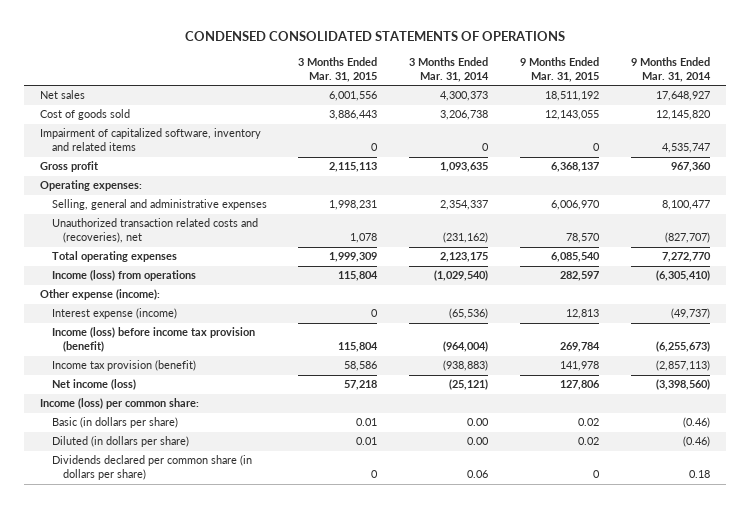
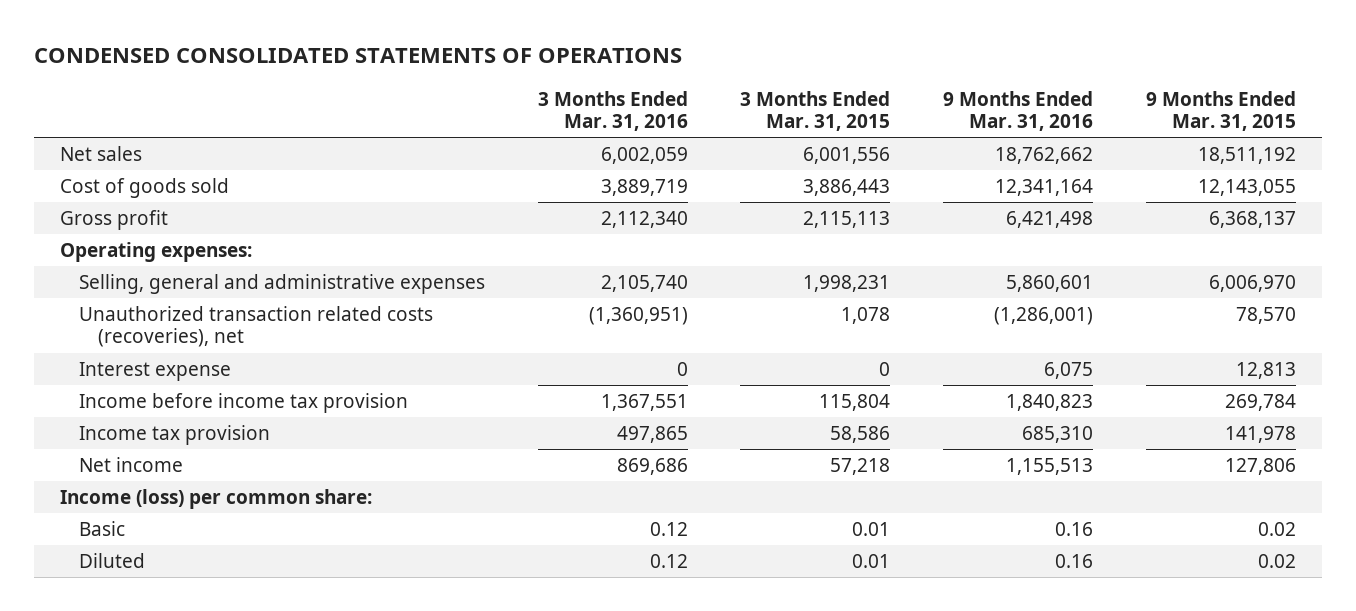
- | 3 Months Ended Mar. 31, 2015 | 3 Months Ended Mar. 31, 2014 | 9 Months Ended Mar. 31, 2015 | 9 Months Ended Mar. 31, 2014
+ | 3 Months Ended Mar. 31, 2016 | 3 Months Ended Mar. 31, 2015 | 9 Months Ended Mar. 31, 2016 | 9 Months Ended Mar. 31, 2015
- Impairment of capitalized software, inventory and related items | 0 | 0 | 0 | 4,535,747
- Unauthorized transaction related costs and (recoveries), net | 1,078 | (231,162) | 78,570 | (827,707)
- Total operating expenses | 1,999,309 | 2,123,175 | 6,085,540 | 7,272,770
- Income (loss) from operations | 115,804 | (1,029,540) | 282,597 | (6,305,410)
- Other expense (income):
- Interest expense (income) | 0 | (65,536) | 12,813 | (49,737)
- Income (loss) before income tax provision (benefit) | 115,804 | (964,004) | 269,784 | (6,255,673)
- Income tax provision (benefit) | 58,586 | (938,883) | 141,978 | (2,857,113)
- Net income (loss) | 57,218 | (25,121) | 127,806 | (3,398,560)
+ Unauthorized transaction related costs (recoveries), net | (1,360,951) | 1,078 | (1,286,001) | 78,570
+ Interest expense | 0 | 0 | 6,075 | 12,813
+ Income before income tax provision | 1,367,551 | 115,804 | 1,840,823 | 269,784
+ Income tax provision | 497,865 | 58,586 | 685,310 | 141,978
+ Net income | 869,686 | 57,218 | 1,155,513 | 127,806
- Basic (in dollars per share) | 0.01 | 0.00 | 0.02 | (0.46)
- Diluted (in dollars per share) | 0.01 | 0.00 | 0.02 | (0.46)
- Dividends declared per common share (in dollars per share) | 0 | 0.06 | 0 | 0.18
+ Basic | 0.12 | 0.01 | 0.16 | 0.02
+ Diluted | 0.12 | 0.01 | 0.16 | 0.02

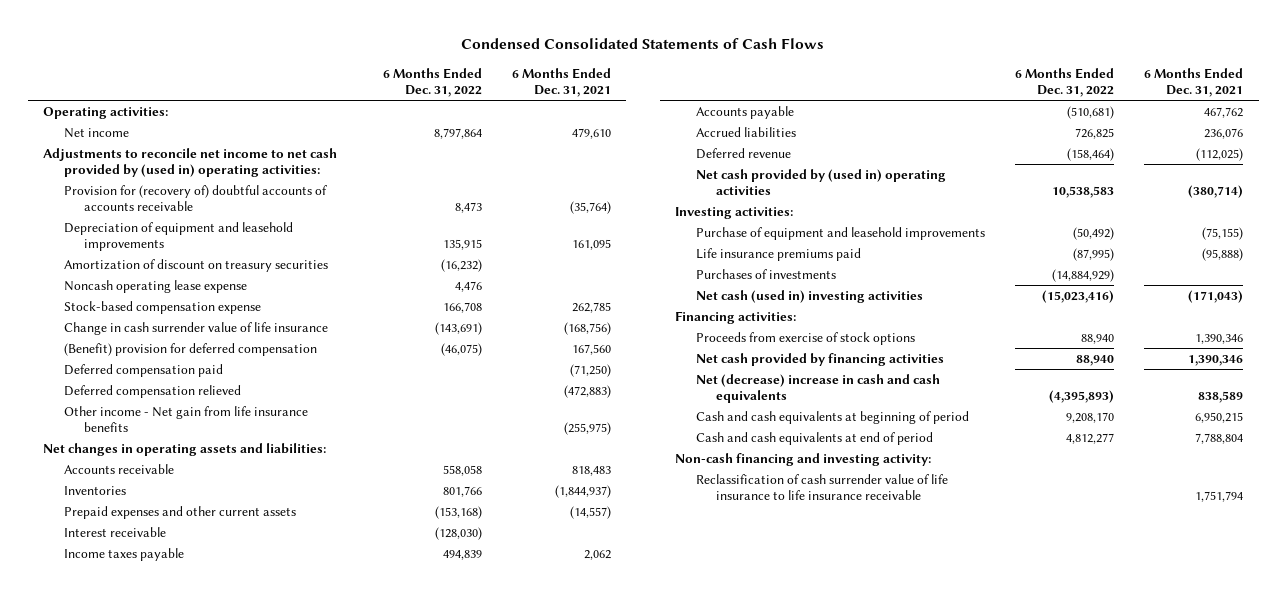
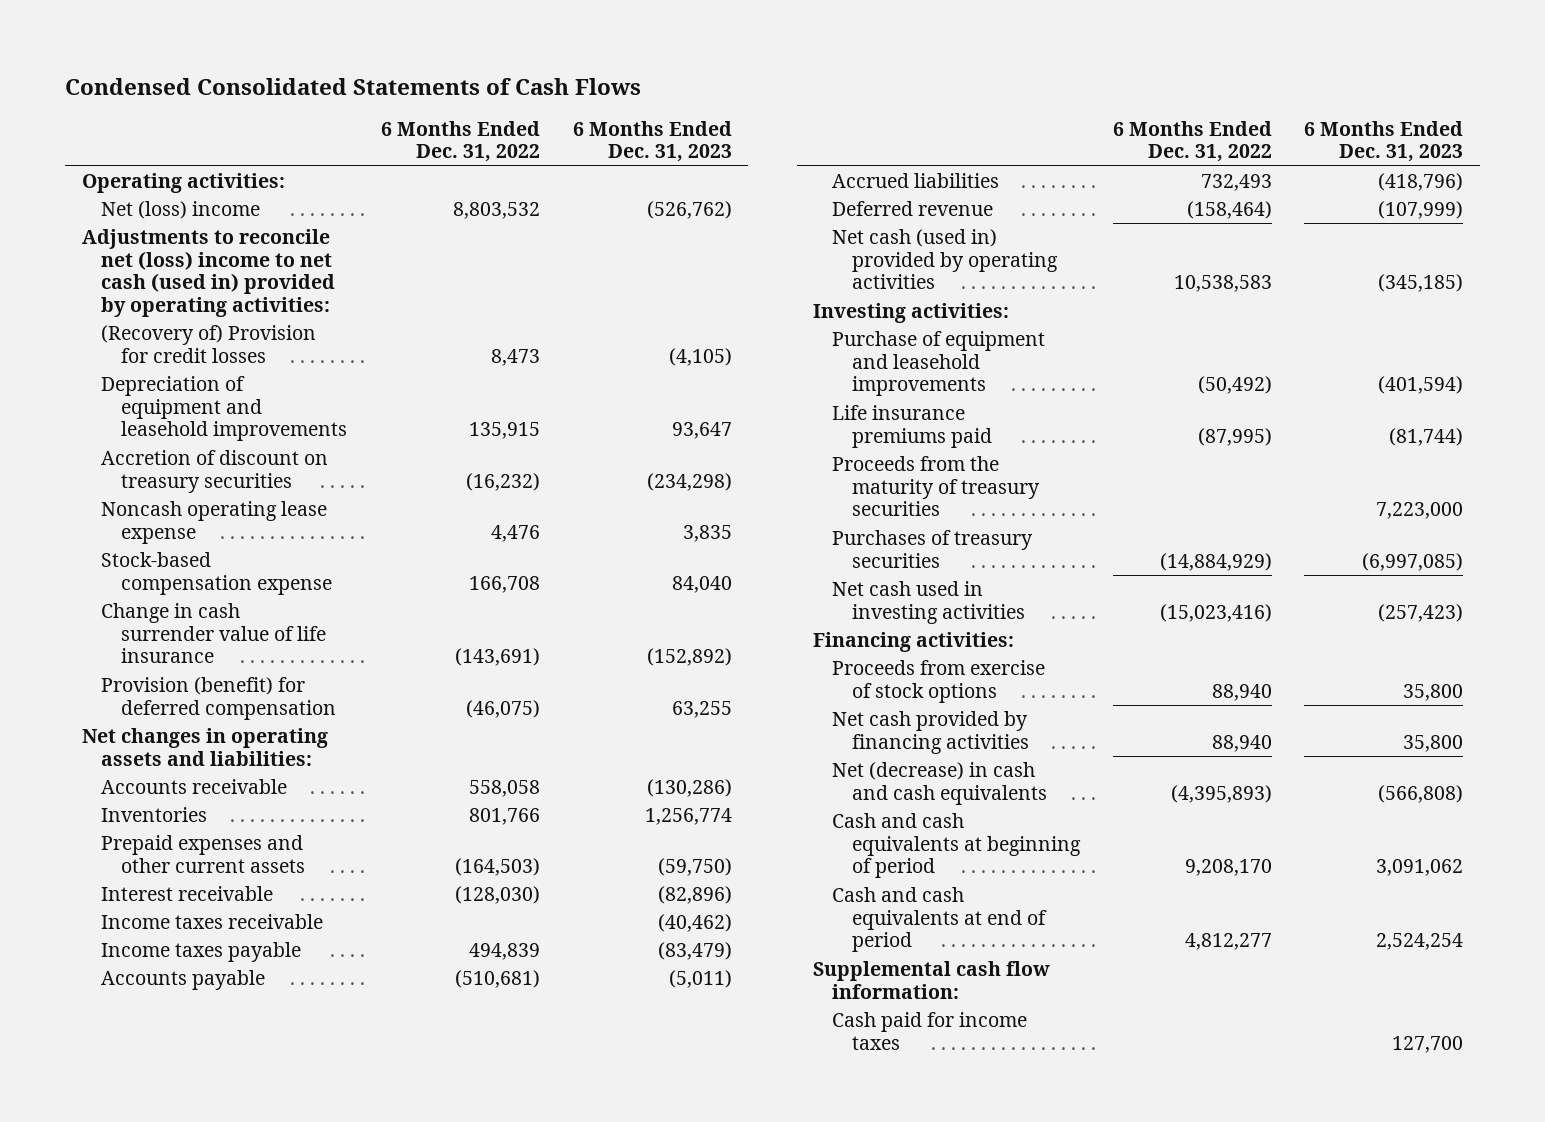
- | 6 Months Ended Dec. 31, 2022 | 6 Months Ended Dec. 31, 2021
+ | 6 Months Ended Dec. 31, 2022 | 6 Months Ended Dec. 31, 2023
- Net income | 8,797,864 | 479,610
- Adjustments to reconcile net income to net cash provided by (used in) operating activities:
- Provision for (recovery of) doubtful accounts of accounts receivable | 8,473 | (35,764)
+ Net (loss) income | 8,803,532 | (526,762)
+ Adjustments to reconcile net (loss) income to net cash (used in) provided by operating activities:
+ (Recovery of) Provision for credit losses | 8,473 | (4,105)
- Amortization of discount on treasury securities | (16,232) |
+ Accretion of discount on treasury securities | (16,232) | (234,298)
- (Benefit) provision for deferred compensation | (46,075) | 167,560
- Deferred compensation paid | | (71,250)
- Deferred compensation relieved | | (472,883)
- Other income - Net gain from life insurance benefits | | (255,975)
+ Provision (benefit) for deferred compensation | (46,075) | 63,255
- Prepaid expenses and other current assets | (153,168) | (14,557)
+ Prepaid expenses and other current assets | (164,503) | (59,750)
+ Income taxes receivable | | (40,462)
- Accrued liabilities | 726,825 | 236,076
+ Accrued liabilities | 732,493 | (418,796)
- Net cash provided by (used in) operating activities | 10,538,583 | (380,714)
+ Net cash (used in) provided by operating activities | 10,538,583 | (345,185)
- Purchases of investments | (14,884,929) |
- Net cash (used in) investing activities | (15,023,416) | (171,043)
+ Proceeds from the maturity of treasury securities | | 7,223,000
+ Purchases of treasury securities | (14,884,929) | (6,997,085)
+ Net cash used in investing activities | (15,023,416) | (257,423)
- Net (decrease) increase in cash and cash equivalents | (4,395,893) | 838,589
+ Net (decrease) in cash and cash equivalents | (4,395,893) | (566,808)
- Non-cash financing and investing activity:
- Reclassification of cash surrender value of life insurance to life insurance receivable | | 1,751,794
+ Supplemental cash flow information:
+ Cash paid for income taxes | | 127,700

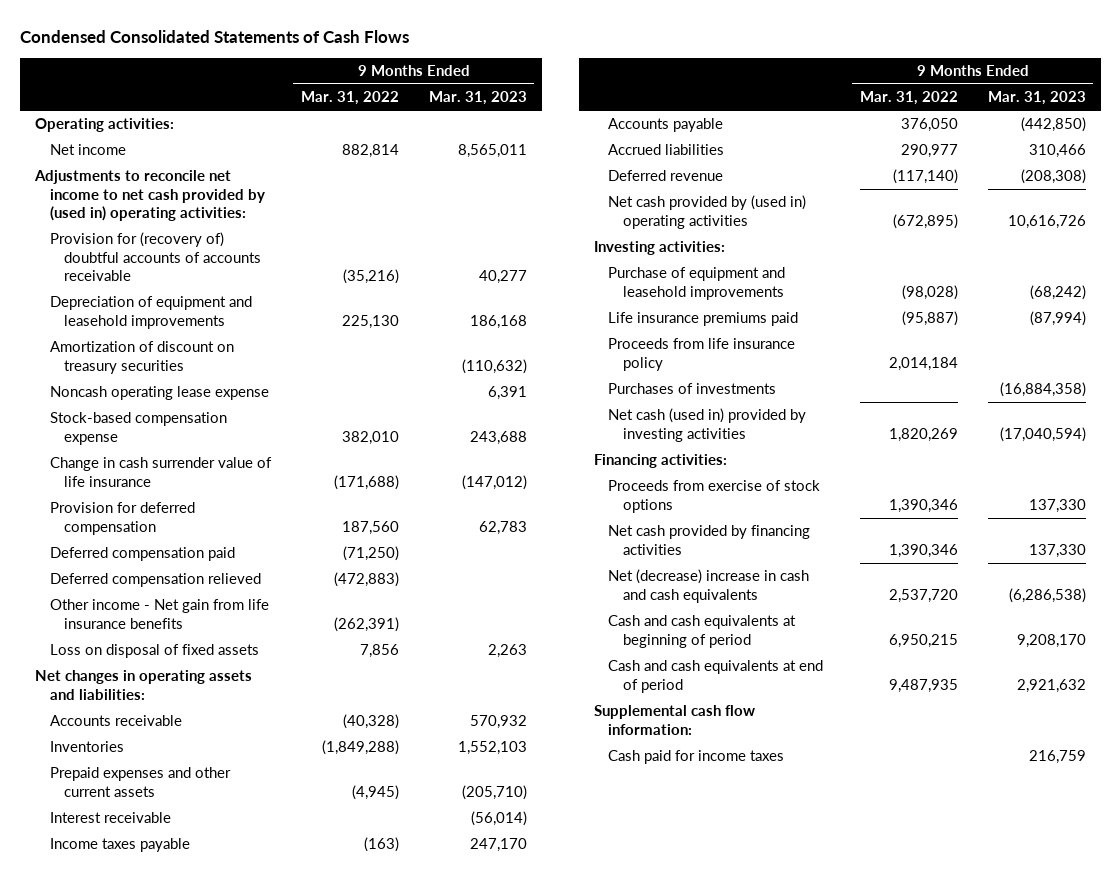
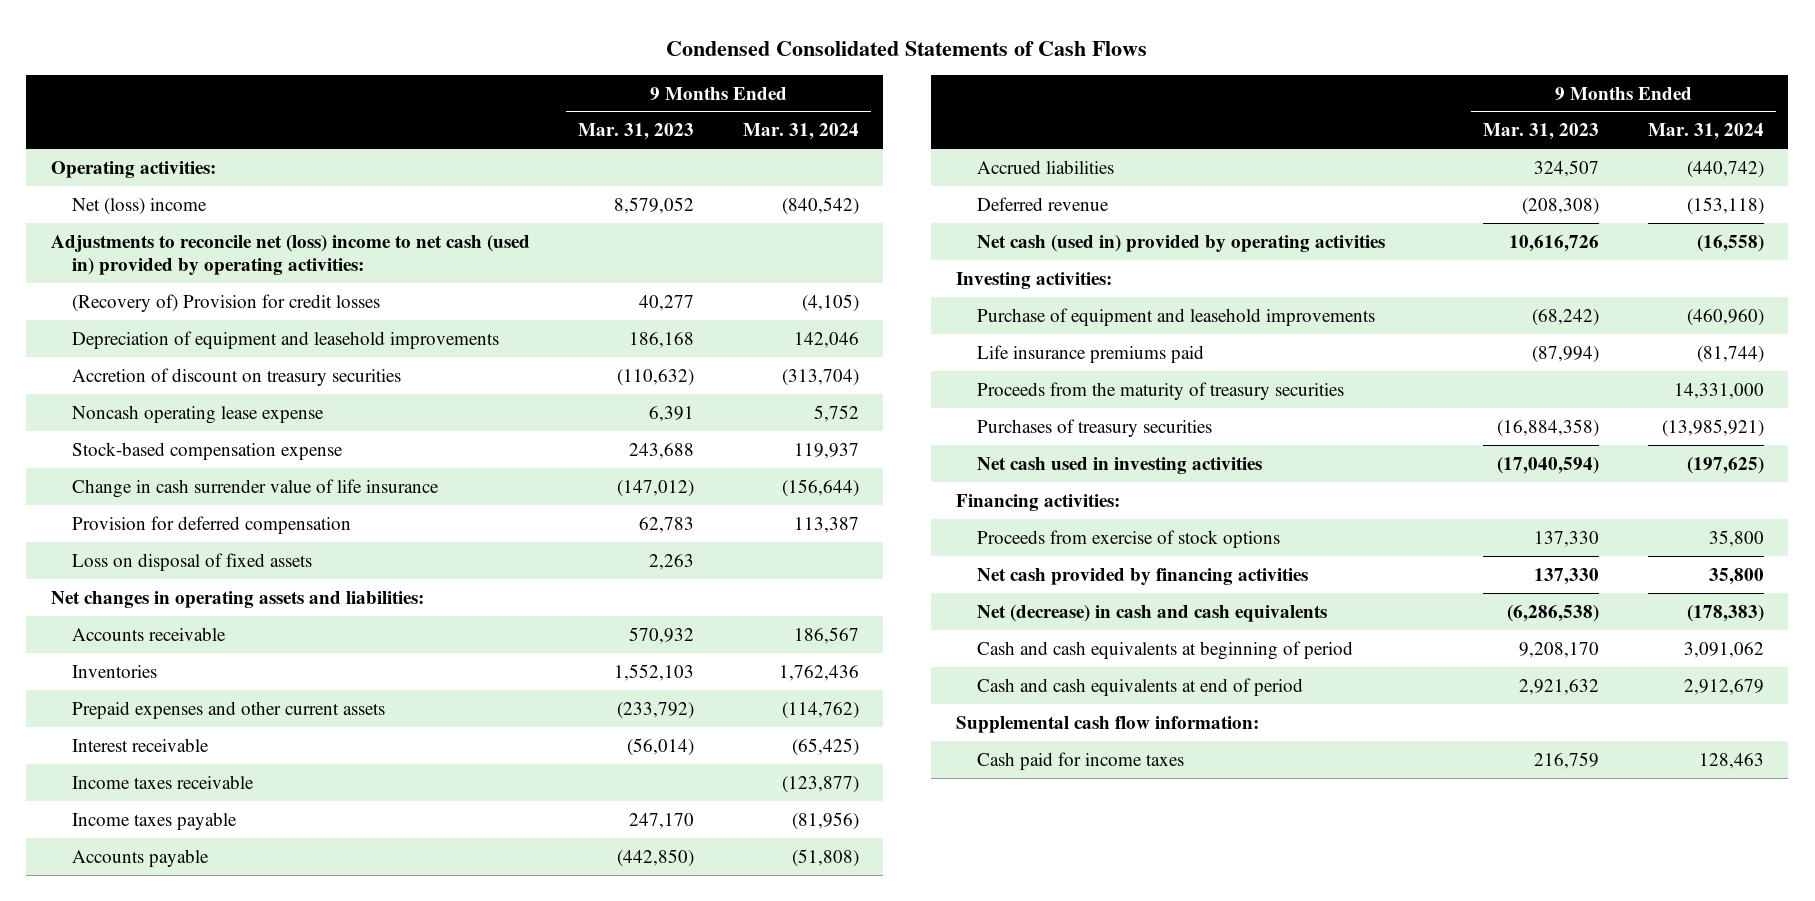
- | 9 Months Ended Mar. 31, 2022 | 9 Months Ended Mar. 31, 2023
+ | 9 Months Ended Mar. 31, 2023 | 9 Months Ended Mar. 31, 2024
- Net income | 882,814 | 8,565,011
- Adjustments to reconcile net income to net cash provided by (used in) operating activities:
- Provision for (recovery of) doubtful accounts of accounts receivable | (35,216) | 40,277
+ Net (loss) income | 8,579,052 | (840,542)
+ Adjustments to reconcile net (loss) income to net cash (used in) provided by operating activities:
+ (Recovery of) Provision for credit losses | 40,277 | (4,105)
- Amortization of discount on treasury securities | | (110,632)
+ Accretion of discount on treasury securities | (110,632) | (313,704)
- Deferred compensation paid | (71,250) |
- Deferred compensation relieved | (472,883) |
- Other income - Net gain from life insurance benefits | (262,391) |
- Prepaid expenses and other current assets | (4,945) | (205,710)
+ Prepaid expenses and other current assets | (233,792) | (114,762)
+ Income taxes receivable | | (123,877)
- Accrued liabilities | 290,977 | 310,466
+ Accrued liabilities | 324,507 | (440,742)
- Net cash provided by (used in) operating activities | (672,895) | 10,616,726
+ Net cash (used in) provided by operating activities | 10,616,726 | (16,558)
- Proceeds from life insurance policy | 2,014,184 |
- Purchases of investments | | (16,884,358)
- Net cash (used in) provided by investing activities | 1,820,269 | (17,040,594)
+ Proceeds from the maturity of treasury securities | | 14,331,000
+ Purchases of treasury securities | (16,884,358) | (13,985,921)
+ Net cash used in investing activities | (17,040,594) | (197,625)
- Net (decrease) increase in cash and cash equivalents | 2,537,720 | (6,286,538)
+ Net (decrease) in cash and cash equivalents | (6,286,538) | (178,383)

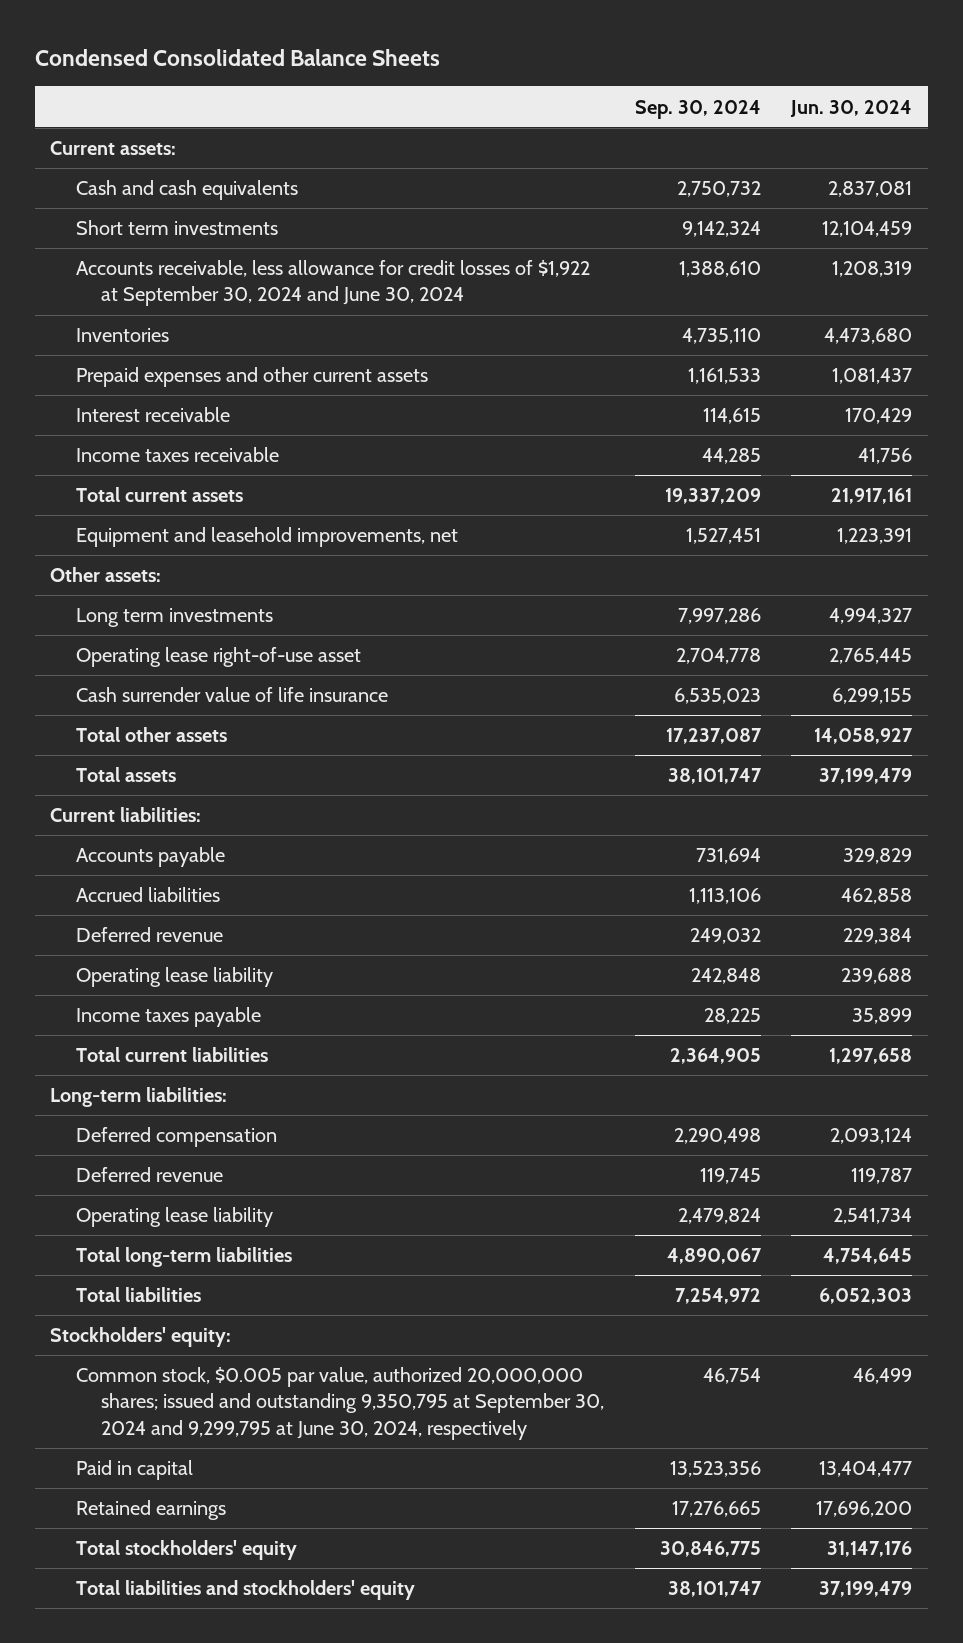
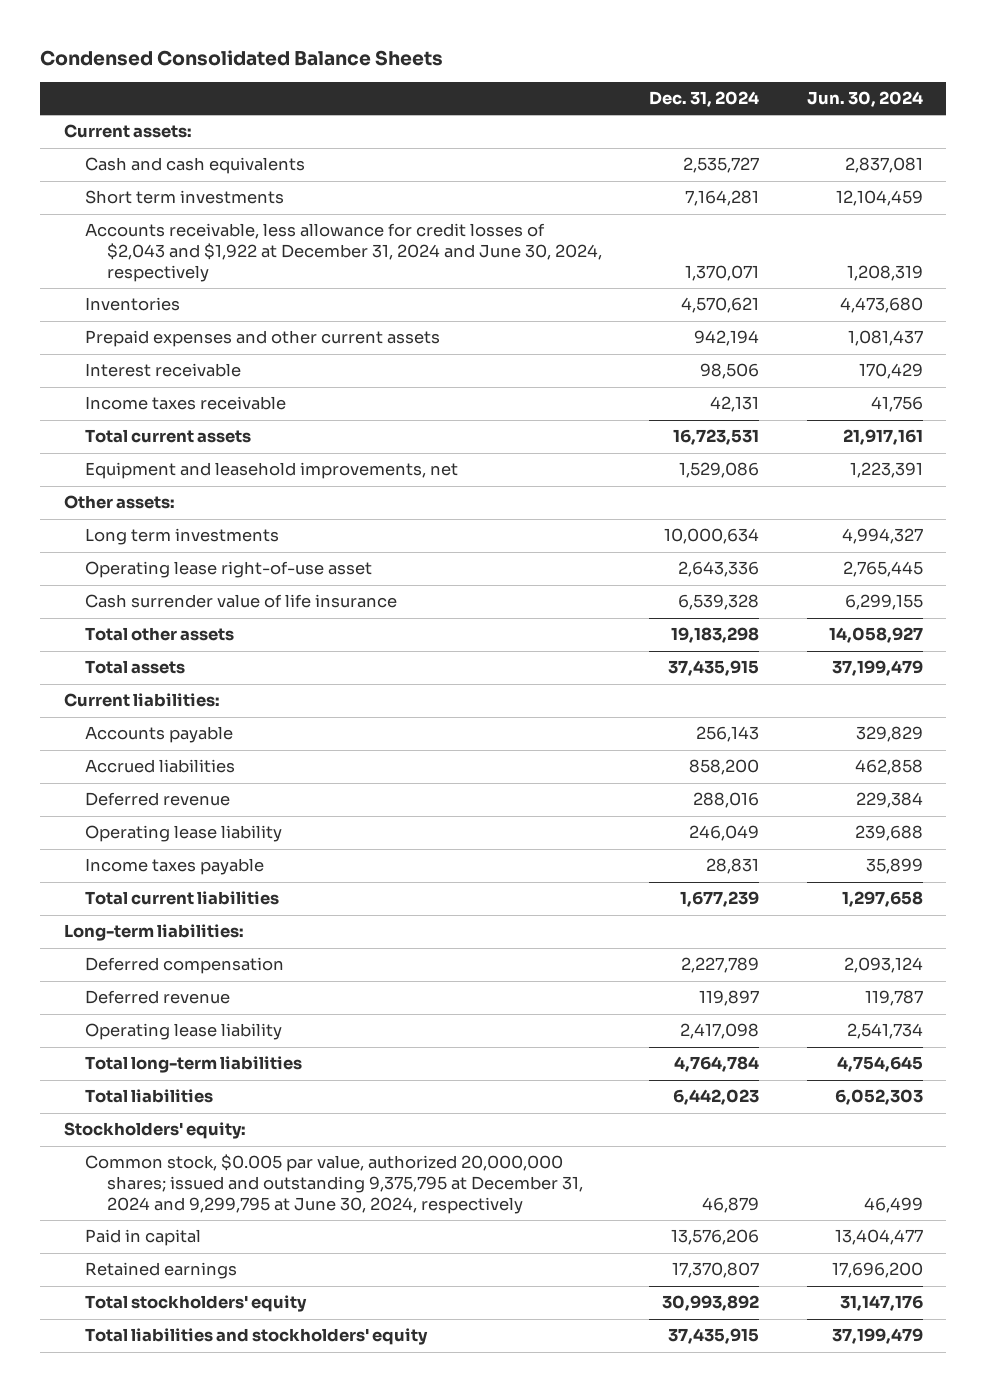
- | Sep. 30, 2024 | Jun. 30, 2024
+ | Dec. 31, 2024 | Jun. 30, 2024
- Accounts receivable, less allowance for credit losses of $1,922 at September 30, 2024 and June 30, 2024 | 1,388,610 | 1,208,319
+ Accounts receivable, less allowance for credit losses of $2,043 and $1,922 at December 31, 2024 and June 30, 2024, respectively | 1,370,071 | 1,208,319
- Common stock, $0.005 par value, authorized 20,000,000 shares; issued and outstanding 9,350,795 at September 30, 2024 and 9,299,795 at June 30, 2024, respectively | 46,754 | 46,499
+ Common stock, $0.005 par value, authorized 20,000,000 shares; issued and outstanding 9,375,795 at December 31, 2024 and 9,299,795 at June 30, 2024, respectively | 46,879 | 46,499

